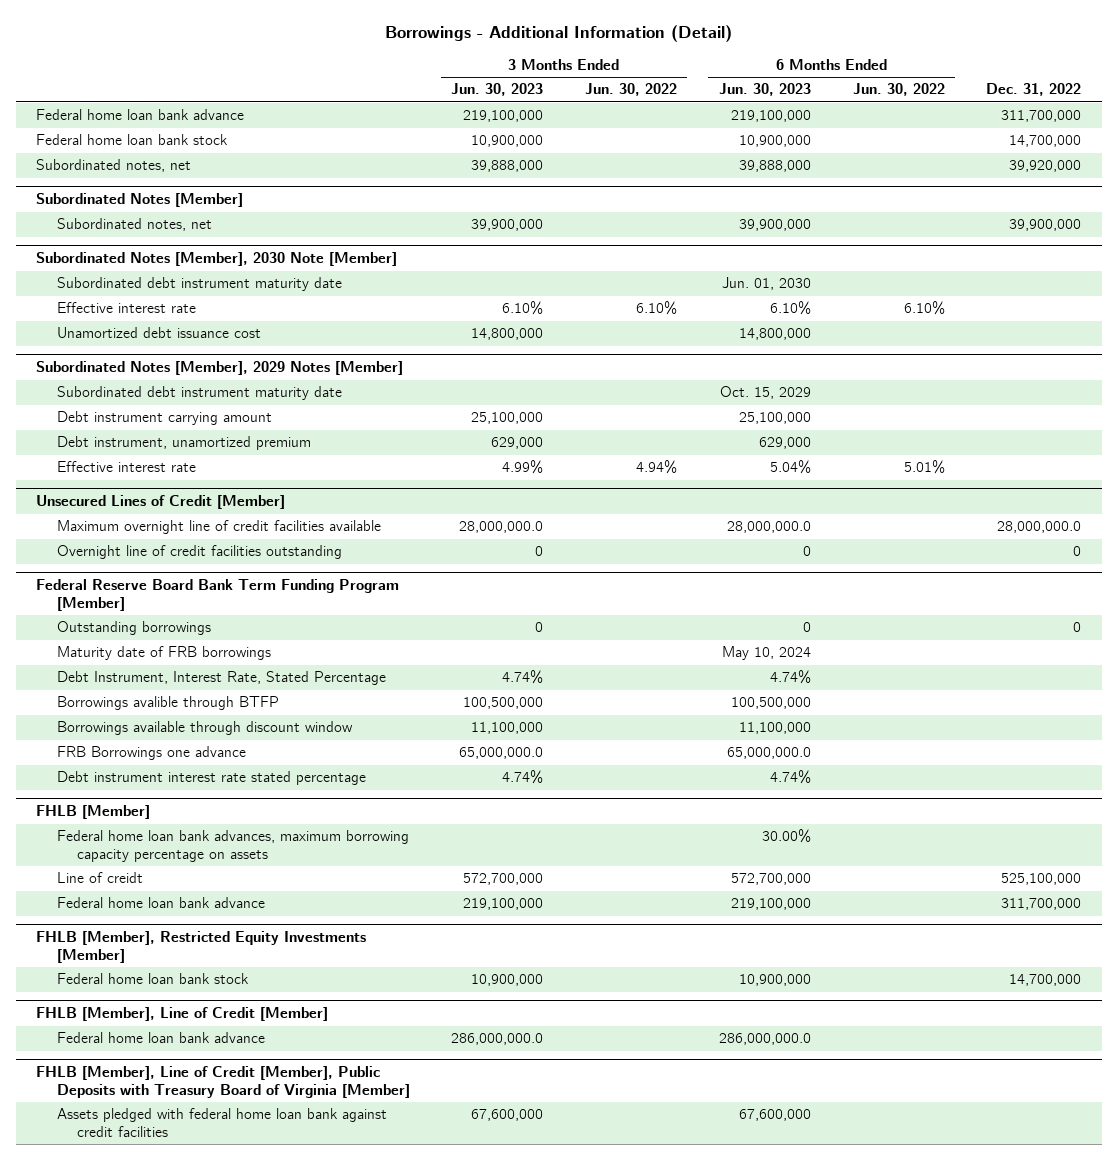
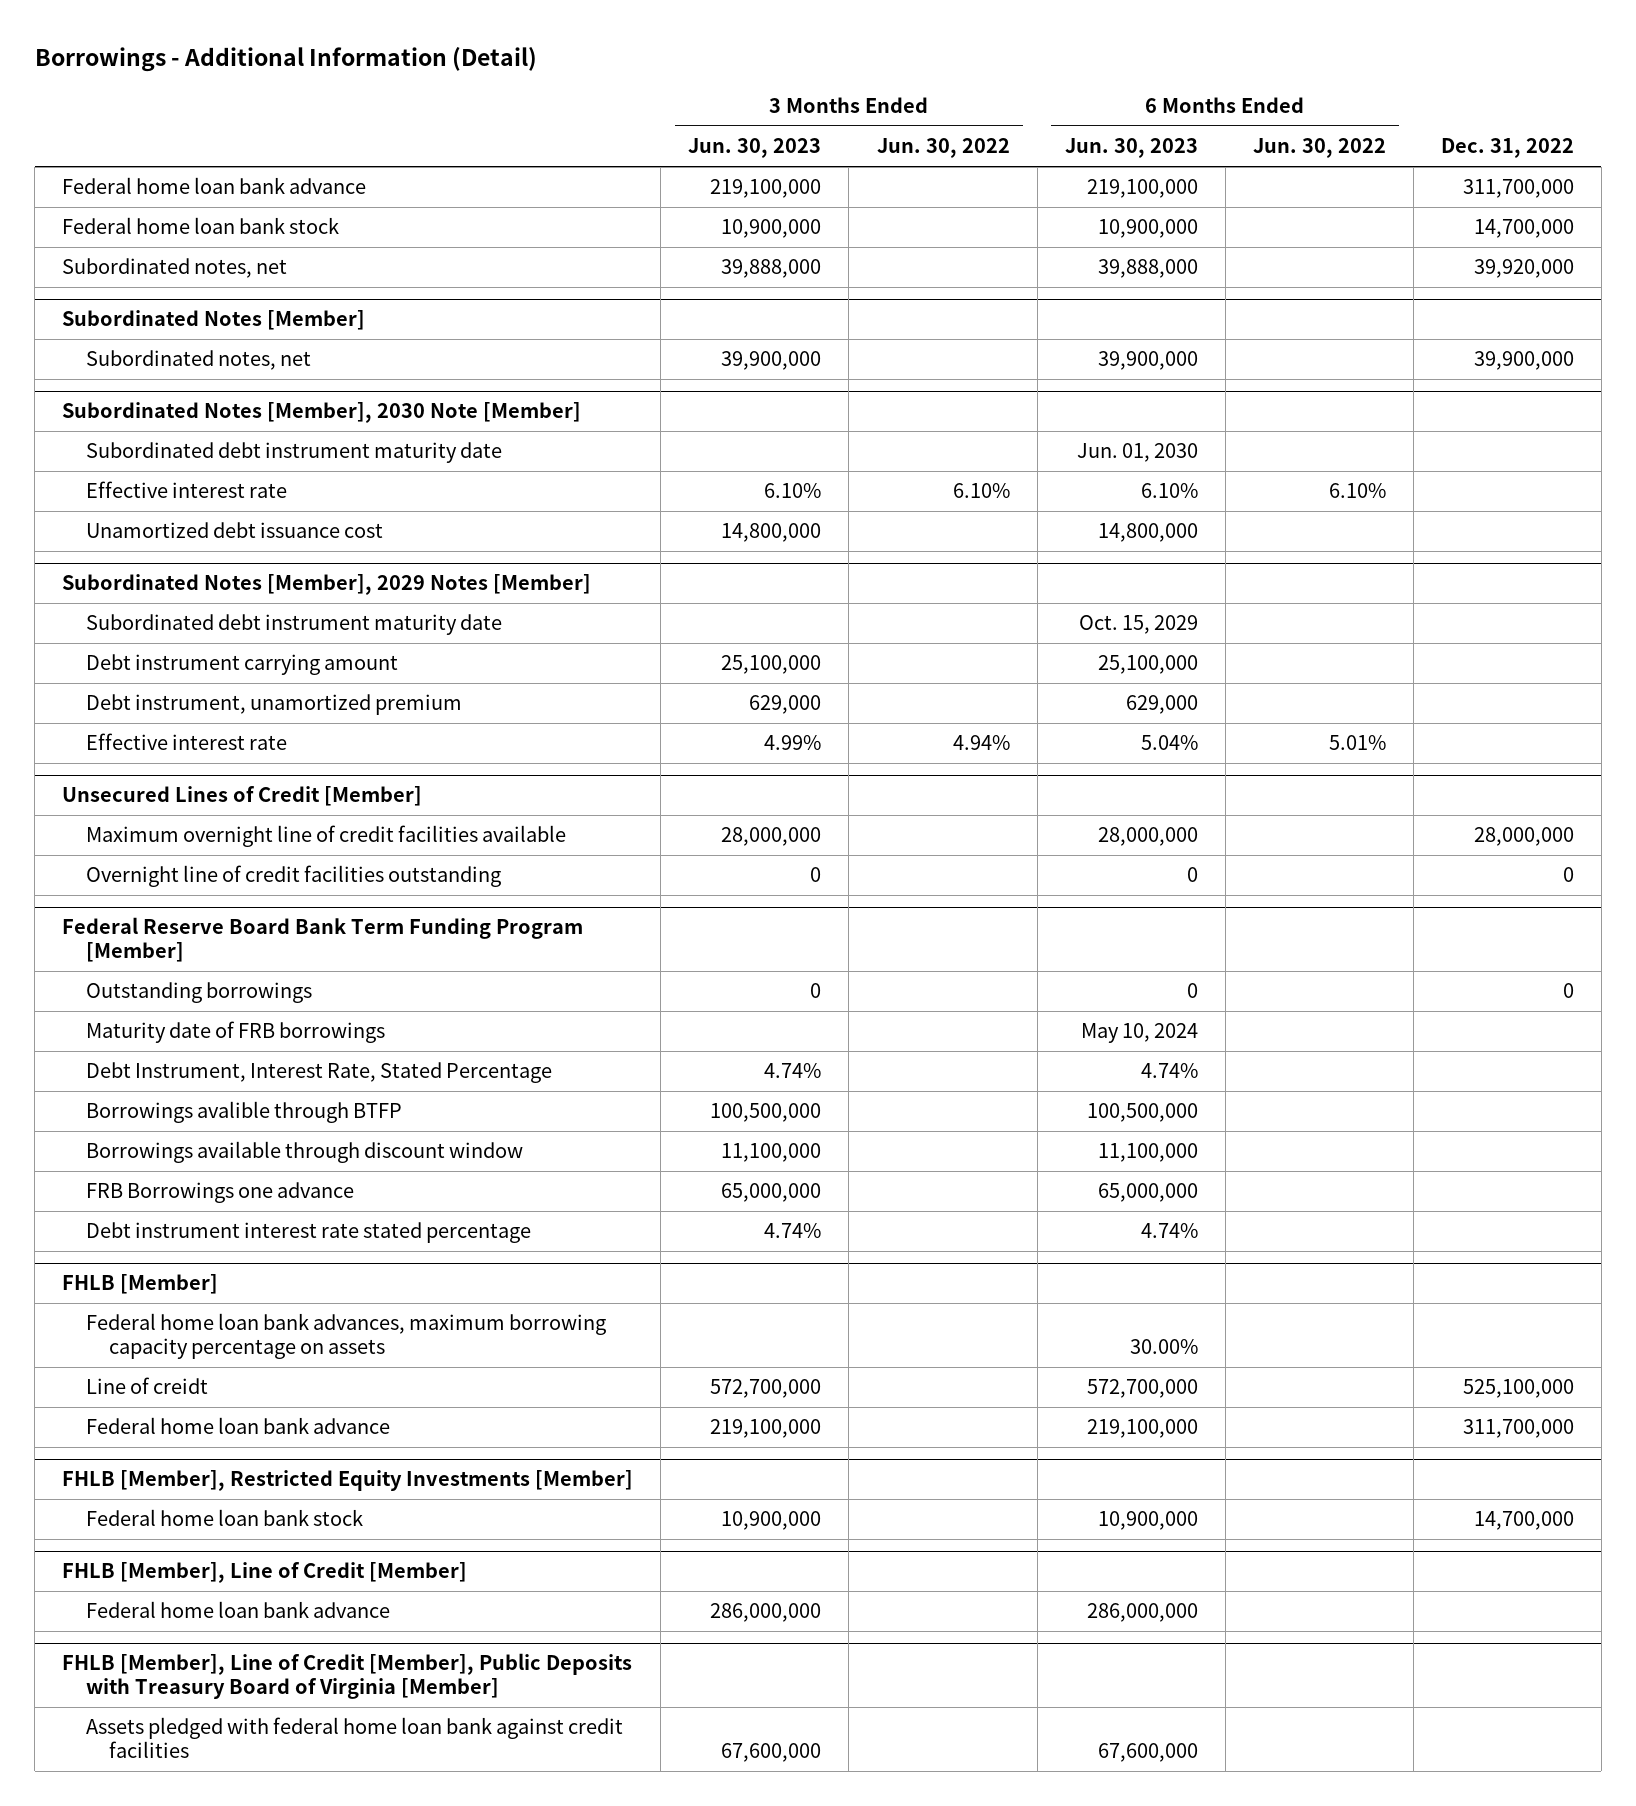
@ Unsecured Lines of Credit [Member]
- Maximum overnight line of credit facilities available | 28,000,000.0 | | 28,000,000.0 | | 28,000,000.0
+ Maximum overnight line of credit facilities available | 28,000,000 | | 28,000,000 | | 28,000,000
@ Federal Reserve Board Bank Term Funding Program [Member]
- FRB Borrowings one advance | 65,000,000.0 | | 65,000,000.0 | |
+ FRB Borrowings one advance | 65,000,000 | | 65,000,000 | |
@ FHLB [Member], Line of Credit [Member]
- Federal home loan bank advance | 286,000,000.0 | | 286,000,000.0 | |
+ Federal home loan bank advance | 286,000,000 | | 286,000,000 | |

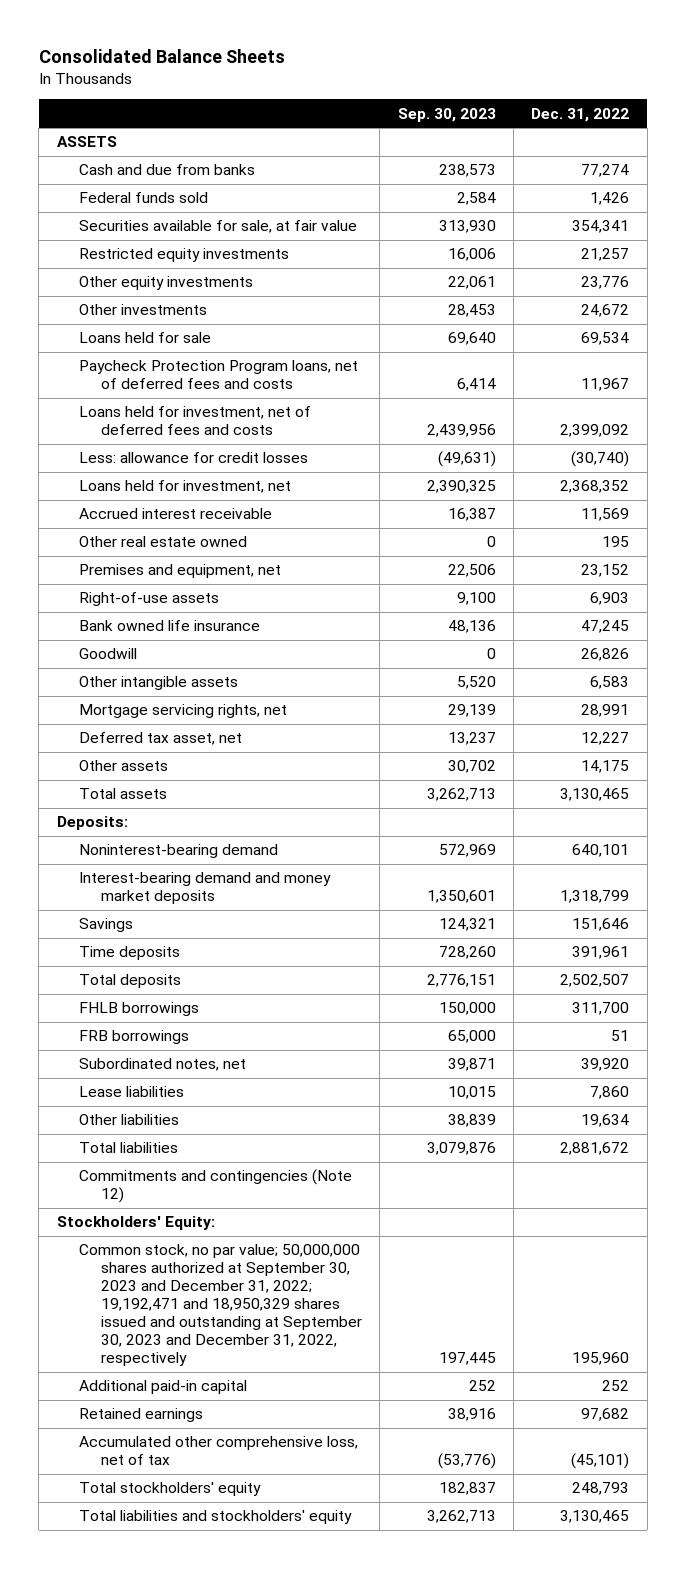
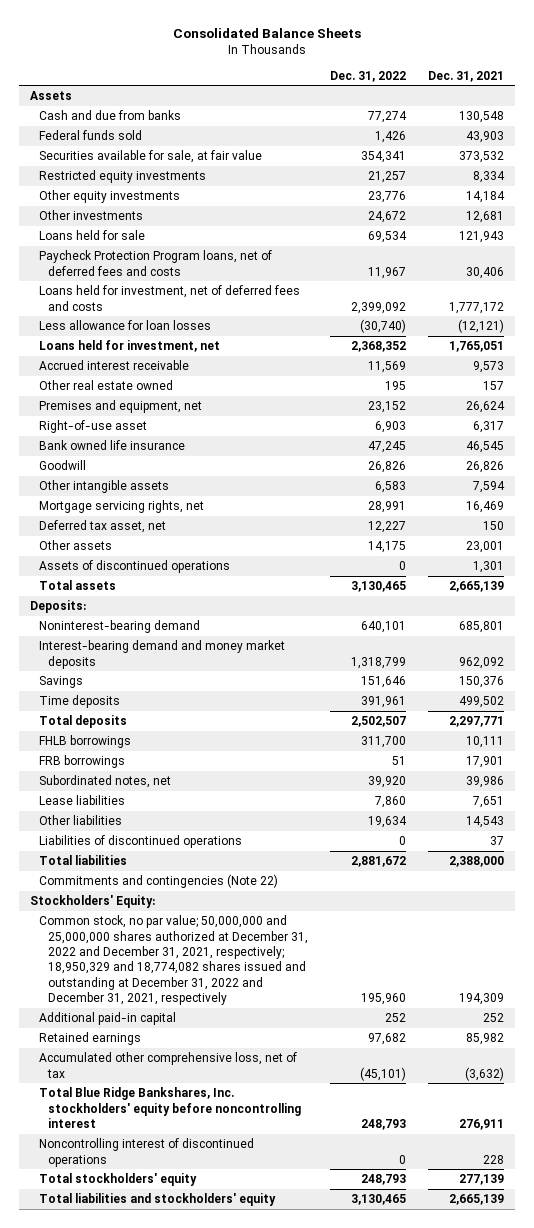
- | Sep. 30, 2023 | Dec. 31, 2022
+ | Dec. 31, 2022 | Dec. 31, 2021
- ASSETS
+ Assets
- Less: allowance for credit losses | (49,631) | (30,740)
+ Less allowance for loan losses | (30,740) | (12,121)
- Right-of-use assets | 9,100 | 6,903
+ Right-of-use asset | 6,903 | 6,317
+ Assets of discontinued operations | 0 | 1,301
+ Liabilities of discontinued operations | 0 | 37
- Commitments and contingencies (Note 12)
+ Commitments and contingencies (Note 22)
- Common stock, no par value; 50,000,000 shares authorized at September 30, 2023 and December 31, 2022; 19,192,471 and 18,950,329 shares issued and outstanding at September 30, 2023 and December 31, 2022, respectively | 197,445 | 195,960
+ Common stock, no par value; 50,000,000 and 25,000,000 shares authorized at December 31, 2022 and December 31, 2021, respectively; 18,950,329 and 18,774,082 shares issued and outstanding at December 31, 2022 and December 31, 2021, respectively | 195,960 | 194,309
+ Total Blue Ridge Bankshares, Inc. stockholders' equity before noncontrolling interest | 248,793 | 276,911
+ Noncontrolling interest of discontinued operations | 0 | 228

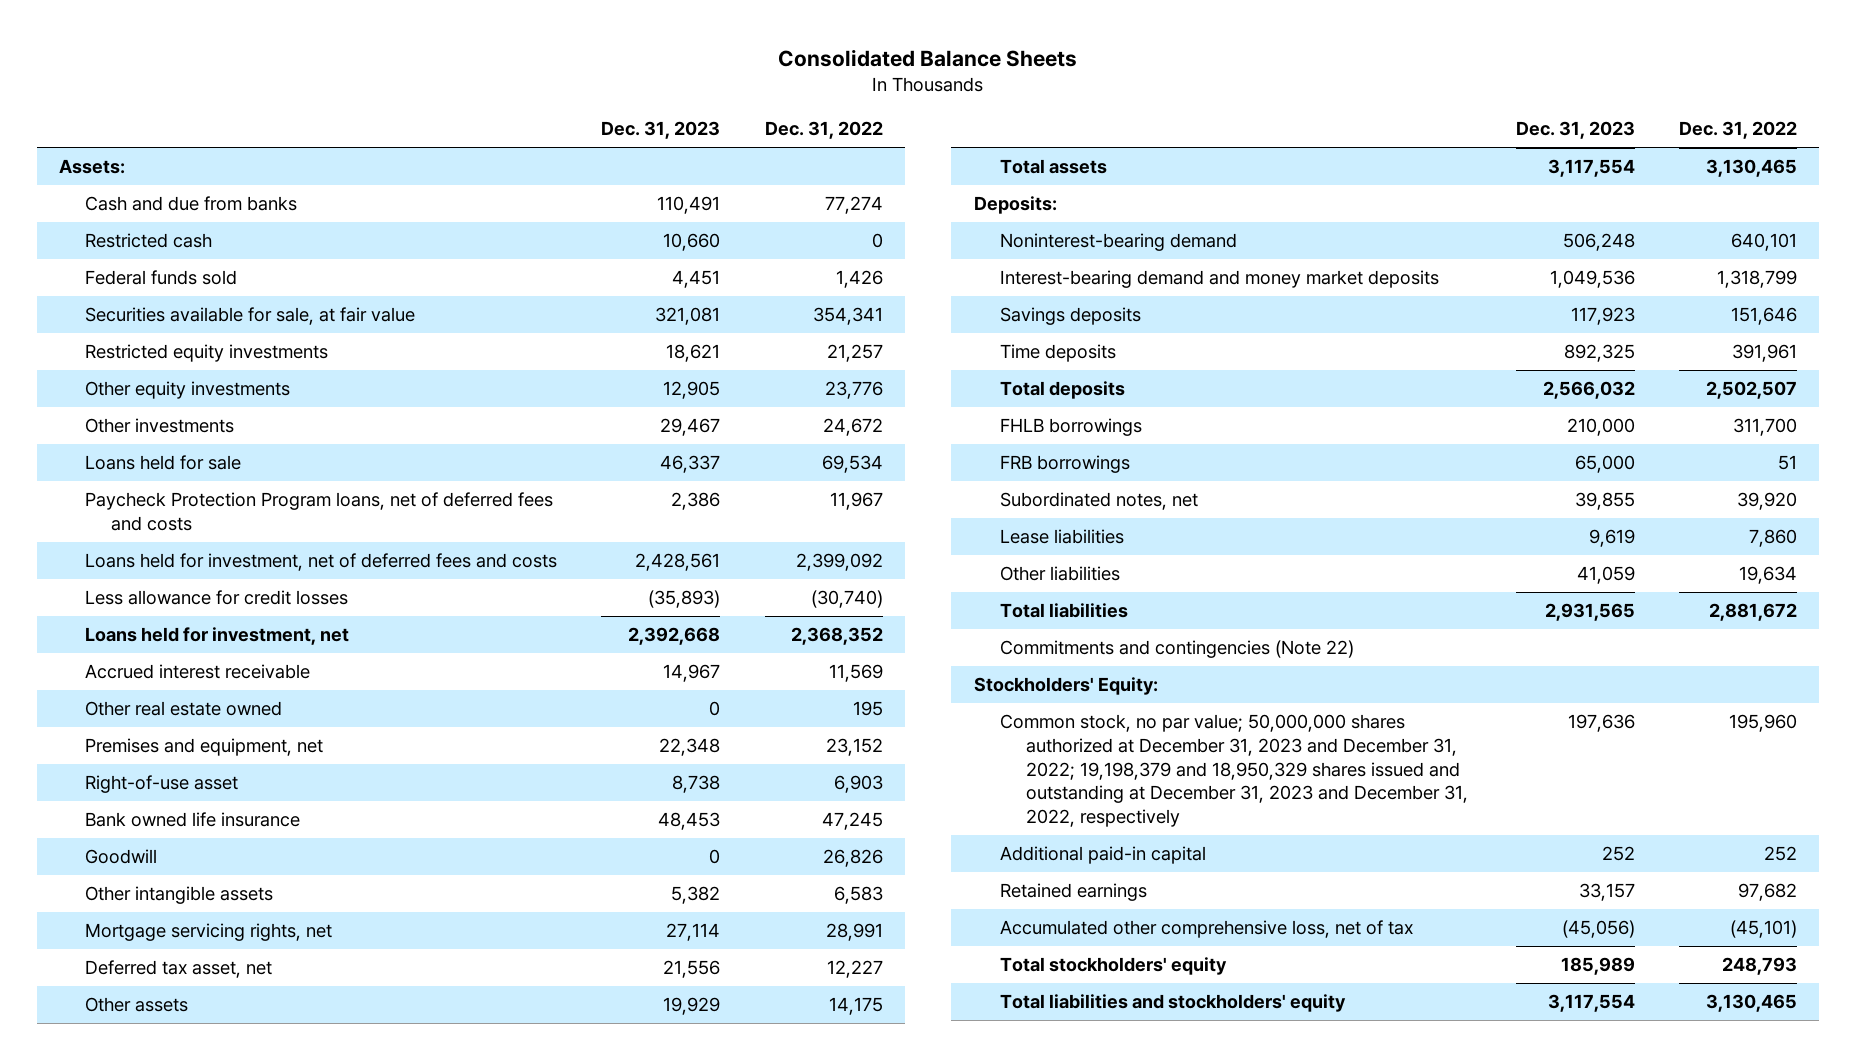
- | Dec. 31, 2022 | Dec. 31, 2021
+ | Dec. 31, 2023 | Dec. 31, 2022
- Assets
+ Assets:
+ Restricted cash | 10,660 | 0
- Less allowance for loan losses | (30,740) | (12,121)
+ Less allowance for credit losses | (35,893) | (30,740)
- Assets of discontinued operations | 0 | 1,301
- Savings | 151,646 | 150,376
+ Savings deposits | 117,923 | 151,646
- Liabilities of discontinued operations | 0 | 37
- Common stock, no par value; 50,000,000 and 25,000,000 shares authorized at December 31, 2022 and December 31, 2021, respectively; 18,950,329 and 18,774,082 shares issued and outstanding at December 31, 2022 and December 31, 2021, respectively | 195,960 | 194,309
+ Common stock, no par value; 50,000,000 shares authorized at December 31, 2023 and December 31, 2022; 19,198,379 and 18,950,329 shares issued and outstanding at December 31, 2023 and December 31, 2022, respectively | 197,636 | 195,960
- Total Blue Ridge Bankshares, Inc. stockholders' equity before noncontrolling interest | 248,793 | 276,911
- Noncontrolling interest of discontinued operations | 0 | 228

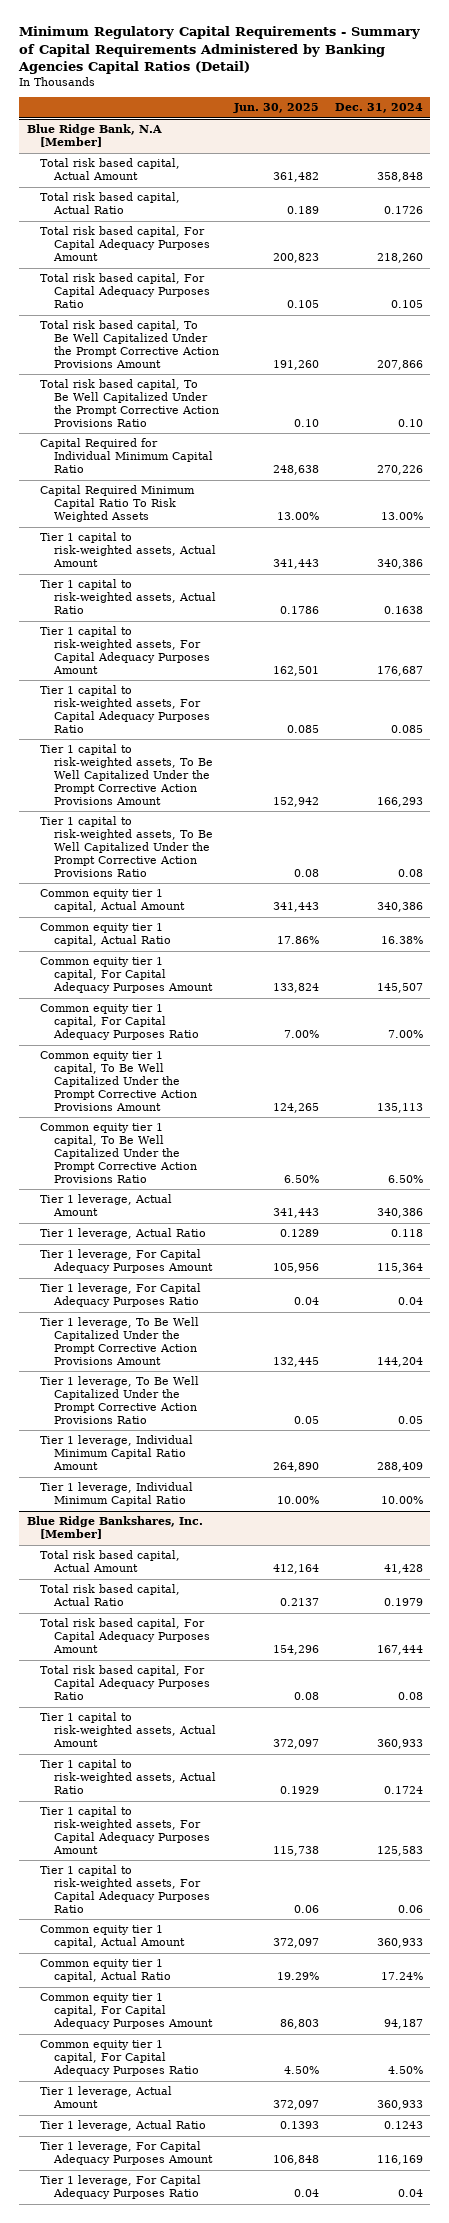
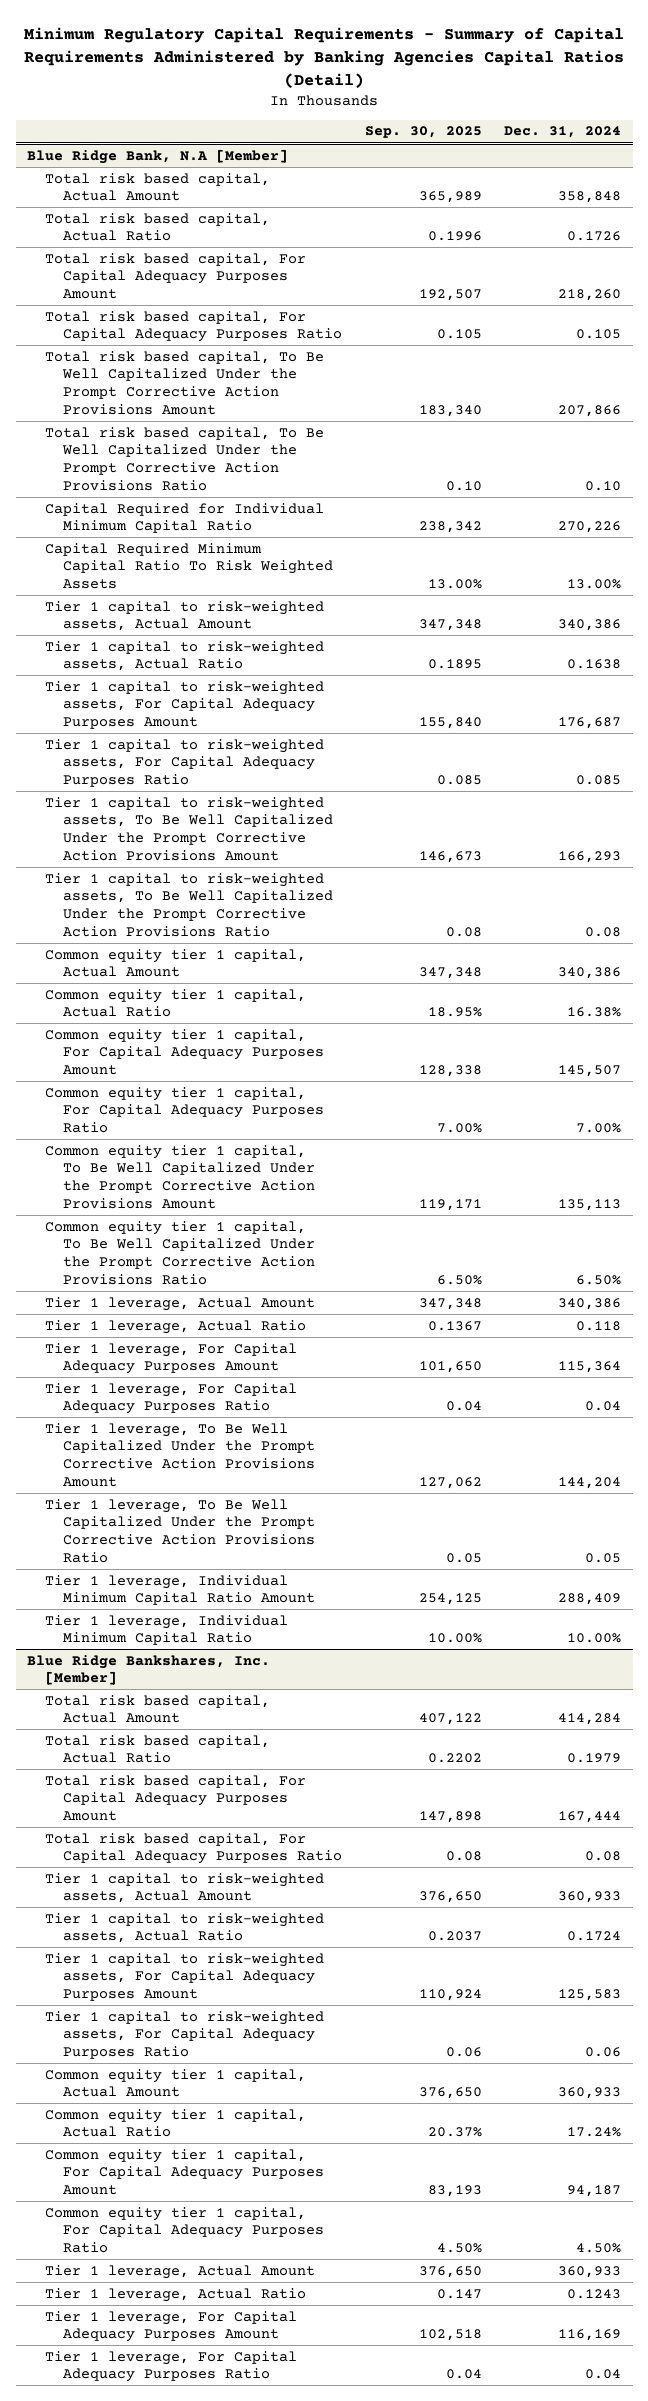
- | Jun. 30, 2025 | Dec. 31, 2024
+ | Sep. 30, 2025 | Dec. 31, 2024
@ Blue Ridge Bankshares, Inc. [Member]
- Total risk based capital, Actual Amount | 412,164 | 41,428
+ Total risk based capital, Actual Amount | 407,122 | 414,284

